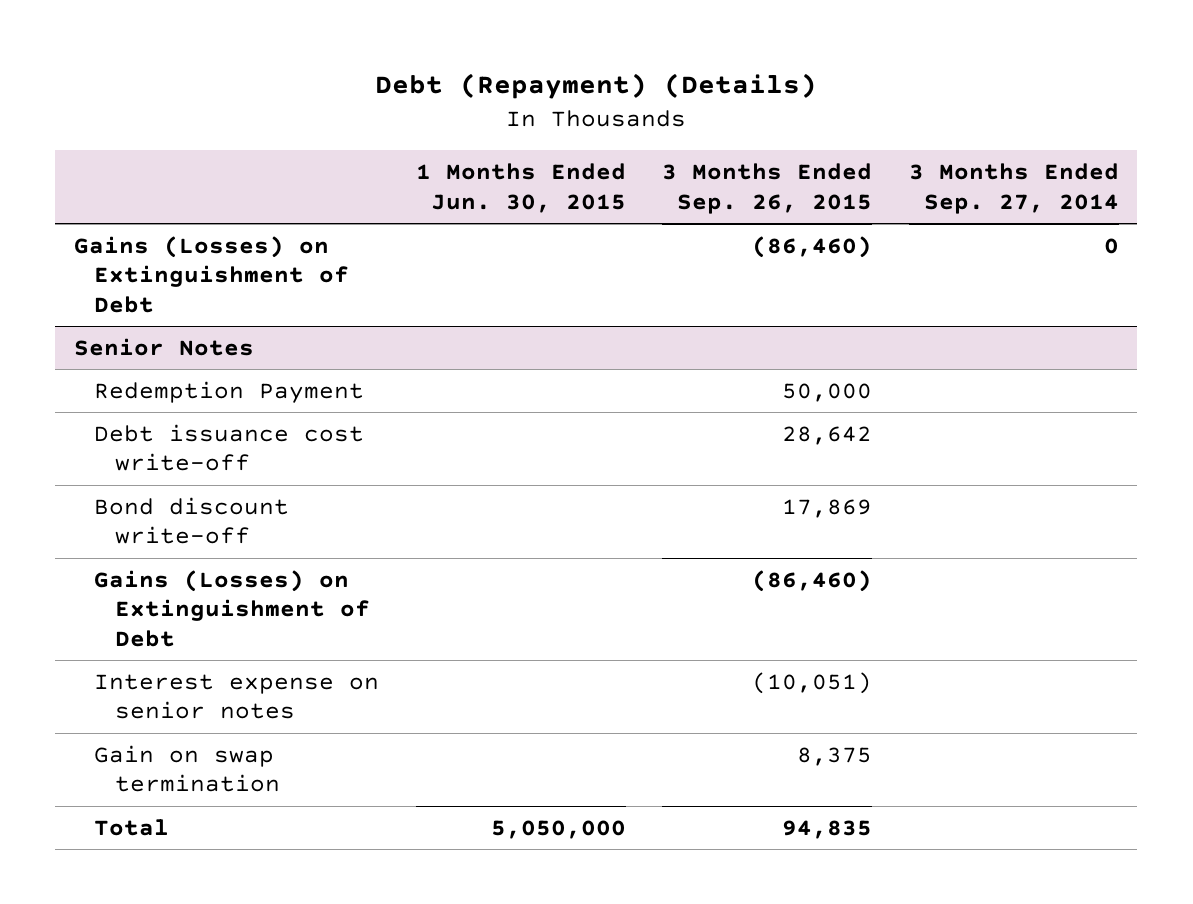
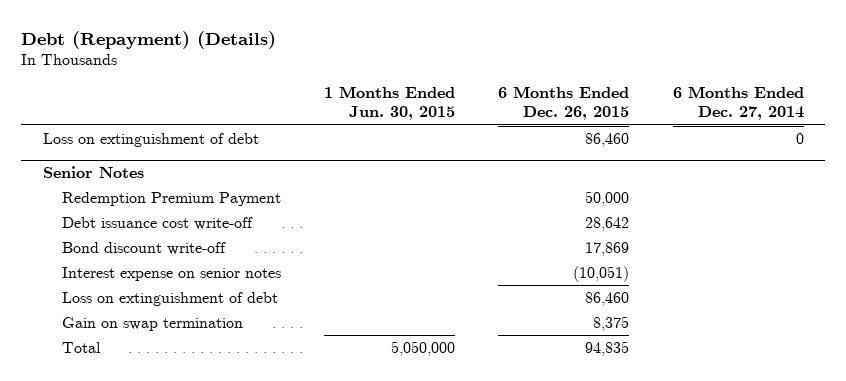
- | 1 Months Ended Jun. 30, 2015 | 3 Months Ended Sep. 26, 2015 | 3 Months Ended Sep. 27, 2014
+ | 1 Months Ended Jun. 30, 2015 | 6 Months Ended Dec. 26, 2015 | 6 Months Ended Dec. 27, 2014
- Gains (Losses) on Extinguishment of Debt | | (86,460) | 0
+ Loss on extinguishment of debt | | 86,460 | 0
@ Senior Notes
- Redemption Payment | | 50,000 |
+ Redemption Premium Payment | | 50,000 |
- Gains (Losses) on Extinguishment of Debt | | (86,460) |
+ Loss on extinguishment of debt | | 86,460 |

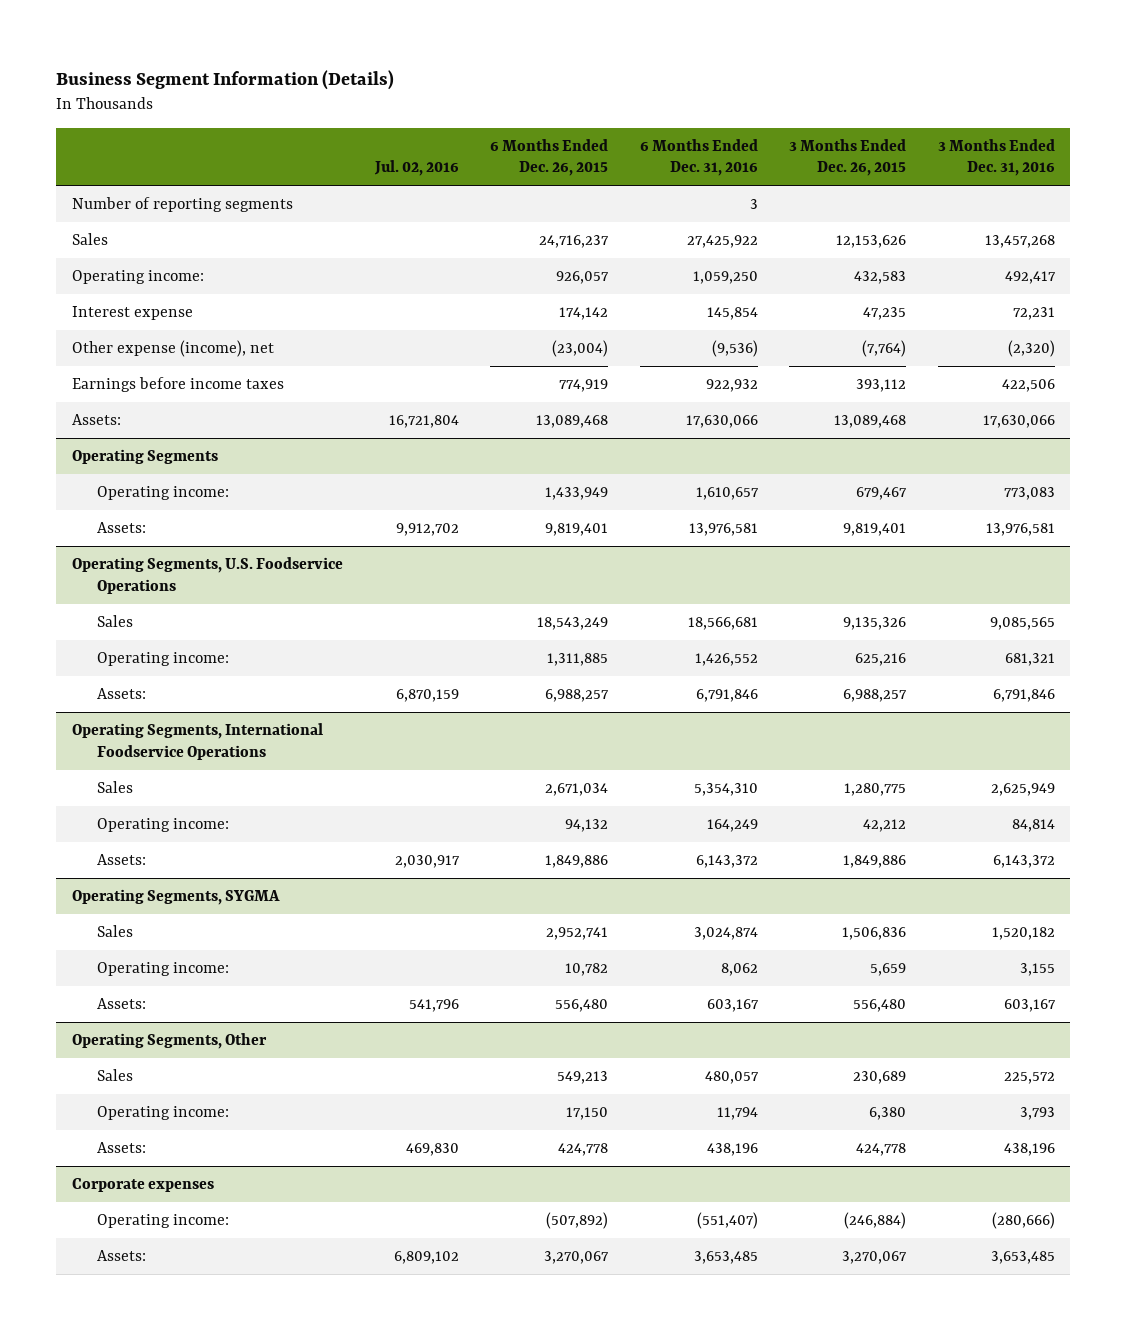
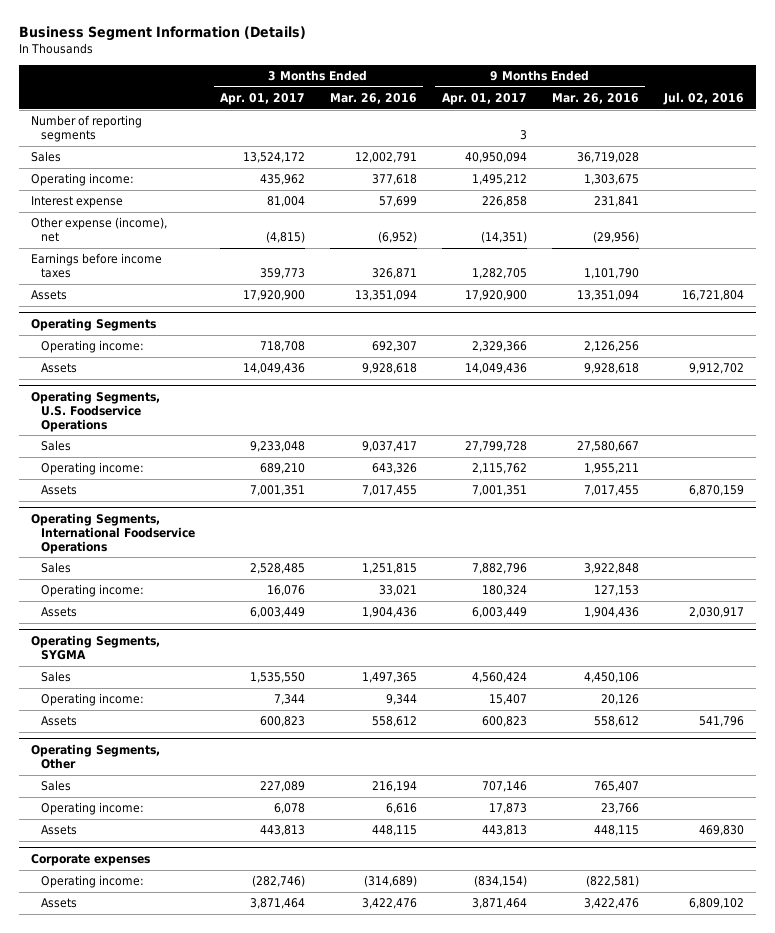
- | Jul. 02, 2016 | 6 Months Ended Dec. 26, 2015 | 6 Months Ended Dec. 31, 2016 | 3 Months Ended Dec. 26, 2015 | 3 Months Ended Dec. 31, 2016
+ | 3 Months Ended Apr. 01, 2017 | 3 Months Ended Mar. 26, 2016 | 9 Months Ended Apr. 01, 2017 | 9 Months Ended Mar. 26, 2016 | Jul. 02, 2016
- Assets: | 16,721,804 | 13,089,468 | 17,630,066 | 13,089,468 | 17,630,066
+ Assets | 17,920,900 | 13,351,094 | 17,920,900 | 13,351,094 | 16,721,804
@ Operating Segments
- Assets: | 9,912,702 | 9,819,401 | 13,976,581 | 9,819,401 | 13,976,581
+ Assets | 14,049,436 | 9,928,618 | 14,049,436 | 9,928,618 | 9,912,702
@ Operating Segments, U.S. Foodservice Operations
- Assets: | 6,870,159 | 6,988,257 | 6,791,846 | 6,988,257 | 6,791,846
+ Assets | 7,001,351 | 7,017,455 | 7,001,351 | 7,017,455 | 6,870,159
@ Operating Segments, International Foodservice Operations
- Assets: | 2,030,917 | 1,849,886 | 6,143,372 | 1,849,886 | 6,143,372
+ Assets | 6,003,449 | 1,904,436 | 6,003,449 | 1,904,436 | 2,030,917
@ Operating Segments, SYGMA
- Assets: | 541,796 | 556,480 | 603,167 | 556,480 | 603,167
+ Assets | 600,823 | 558,612 | 600,823 | 558,612 | 541,796
@ Operating Segments, Other
- Assets: | 469,830 | 424,778 | 438,196 | 424,778 | 438,196
+ Assets | 443,813 | 448,115 | 443,813 | 448,115 | 469,830
@ Corporate expenses
- Assets: | 6,809,102 | 3,270,067 | 3,653,485 | 3,270,067 | 3,653,485
+ Assets | 3,871,464 | 3,422,476 | 3,871,464 | 3,422,476 | 6,809,102

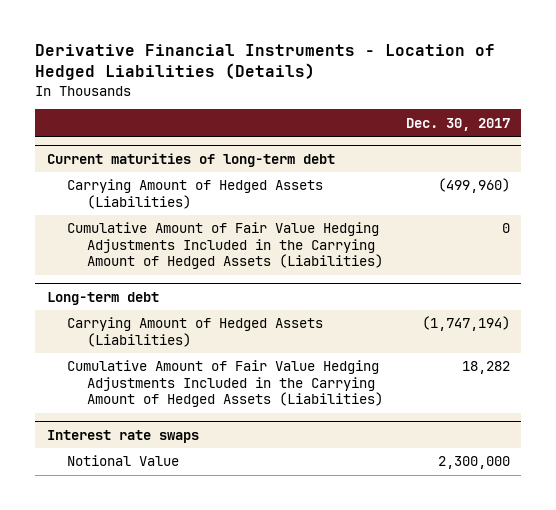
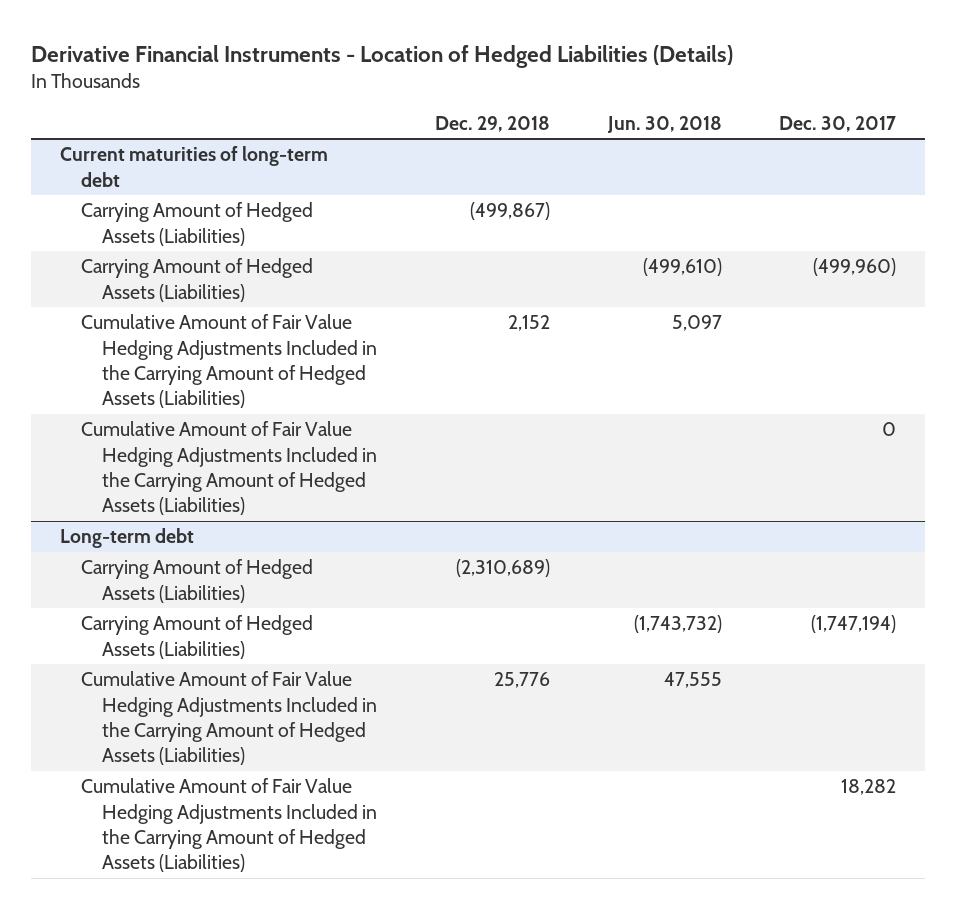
- | Dec. 30, 2017
+ | Dec. 29, 2018 | Jun. 30, 2018 | Dec. 30, 2017
@ Current maturities of long-term debt
+ Carrying Amount of Hedged Assets (Liabilities) | (499,867) | |
+ Cumulative Amount of Fair Value Hedging Adjustments Included in the Carrying Amount of Hedged Assets (Liabilities) | 2,152 | 5,097 |
@ Long-term debt
+ Carrying Amount of Hedged Assets (Liabilities) | (2,310,689) | |
+ Cumulative Amount of Fair Value Hedging Adjustments Included in the Carrying Amount of Hedged Assets (Liabilities) | 25,776 | 47,555 |
- Interest rate swaps
- Notional Value | 2,300,000

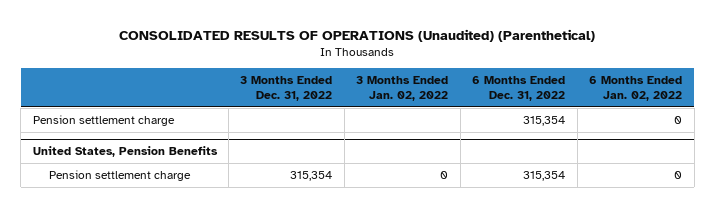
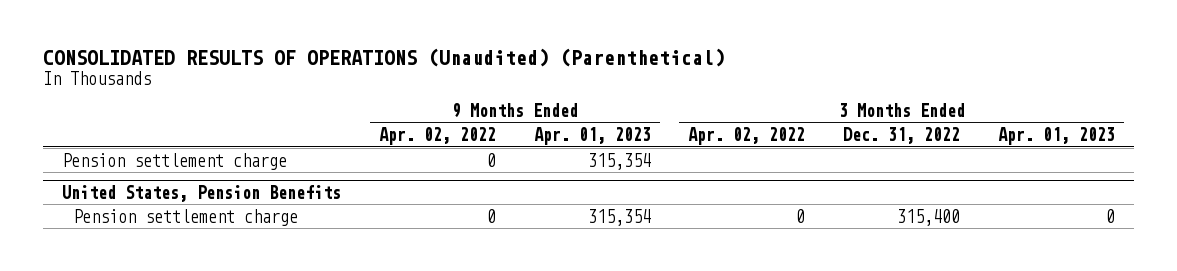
- | 3 Months Ended Dec. 31, 2022 | 3 Months Ended Jan. 02, 2022 | 6 Months Ended Dec. 31, 2022 | 6 Months Ended Jan. 02, 2022
+ | 9 Months Ended Apr. 02, 2022 | 9 Months Ended Apr. 01, 2023 | 3 Months Ended Apr. 02, 2022 | 3 Months Ended Dec. 31, 2022 | 3 Months Ended Apr. 01, 2023
@ United States, Pension Benefits
- Pension settlement charge | 315,354 | 0 | 315,354 | 0
+ Pension settlement charge | 0 | 315,354 | 0 | 315,400 | 0

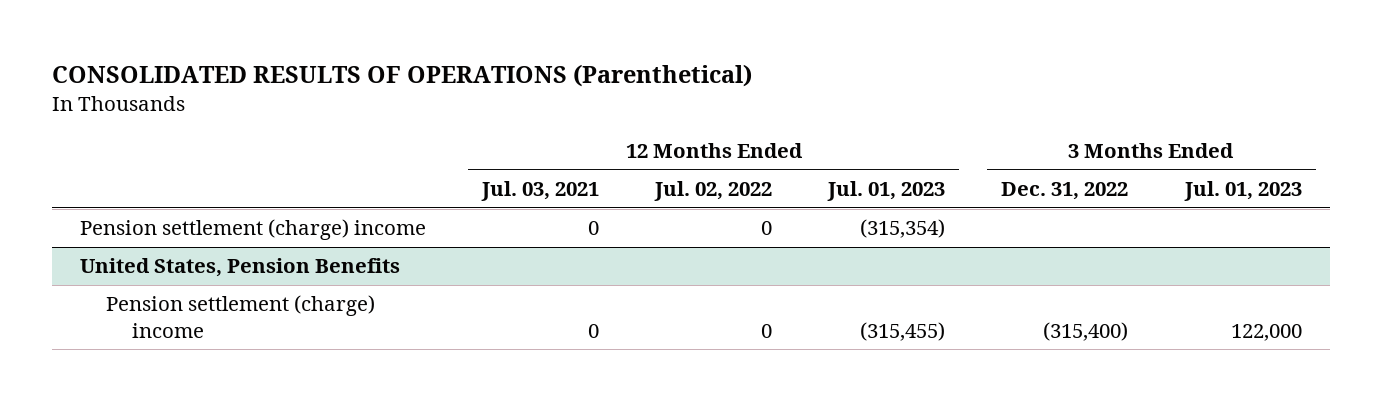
- CONSOLIDATED RESULTS OF OPERATIONS (Unaudited) (Parenthetical)
+ CONSOLIDATED RESULTS OF OPERATIONS (Parenthetical)
- | 9 Months Ended Apr. 02, 2022 | 9 Months Ended Apr. 01, 2023 | 3 Months Ended Apr. 02, 2022 | 3 Months Ended Dec. 31, 2022 | 3 Months Ended Apr. 01, 2023
+ | 12 Months Ended Jul. 03, 2021 | 12 Months Ended Jul. 02, 2022 | 12 Months Ended Jul. 01, 2023 | 3 Months Ended Dec. 31, 2022 | 3 Months Ended Jul. 01, 2023
- Pension settlement charge | 0 | 315,354 | | |
+ Pension settlement (charge) income | 0 | 0 | (315,354) | |
@ United States, Pension Benefits
- Pension settlement charge | 0 | 315,354 | 0 | 315,400 | 0
+ Pension settlement (charge) income | 0 | 0 | (315,455) | (315,400) | 122,000

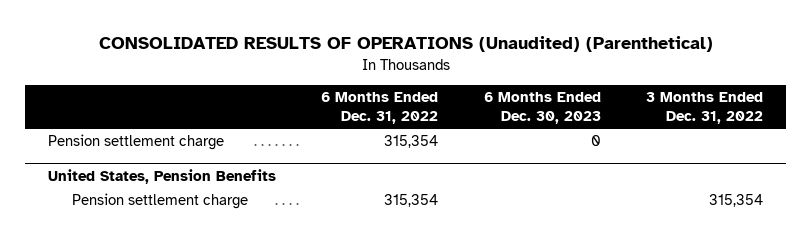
- CONSOLIDATED RESULTS OF OPERATIONS (Parenthetical)
+ CONSOLIDATED RESULTS OF OPERATIONS (Unaudited) (Parenthetical)
- | 12 Months Ended Jul. 03, 2021 | 12 Months Ended Jul. 02, 2022 | 12 Months Ended Jul. 01, 2023 | 3 Months Ended Dec. 31, 2022 | 3 Months Ended Jul. 01, 2023
+ | 6 Months Ended Dec. 31, 2022 | 6 Months Ended Dec. 30, 2023 | 3 Months Ended Dec. 31, 2022
- Pension settlement (charge) income | 0 | 0 | (315,354) | |
+ Pension settlement charge | 315,354 | 0 |
@ United States, Pension Benefits
- Pension settlement (charge) income | 0 | 0 | (315,455) | (315,400) | 122,000
+ Pension settlement charge | 315,354 | | 315,354

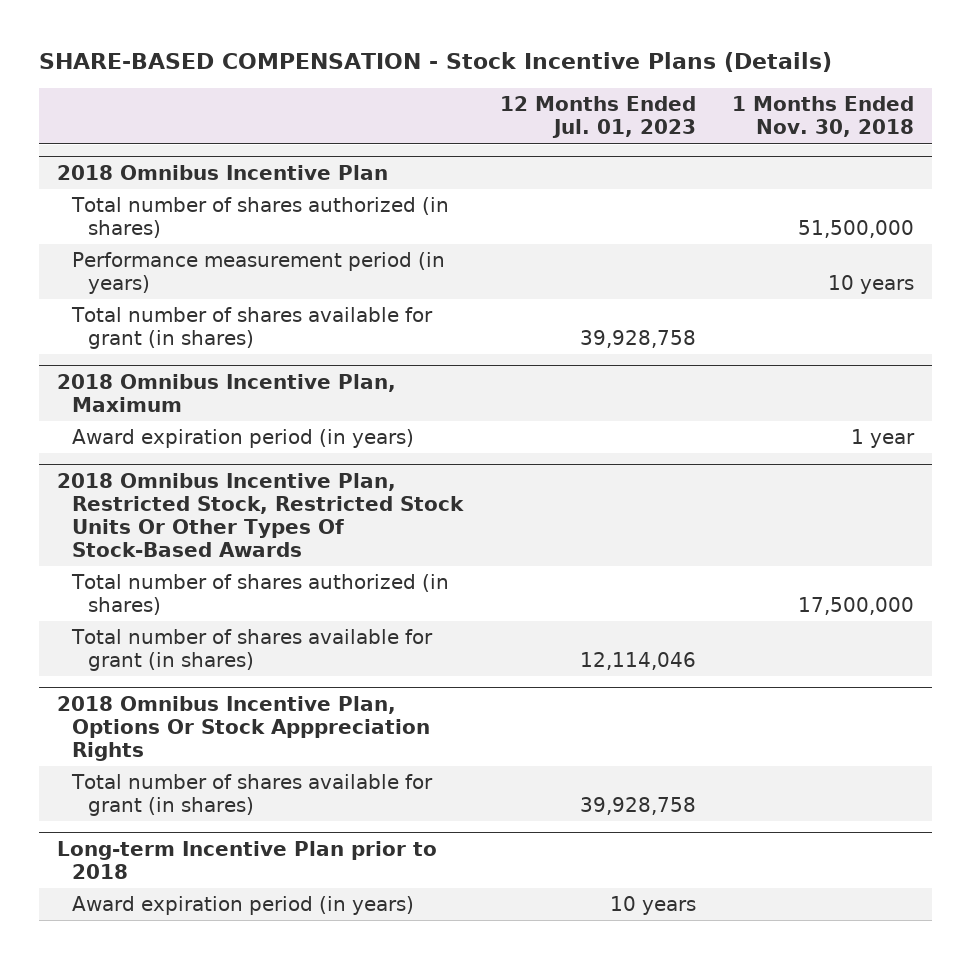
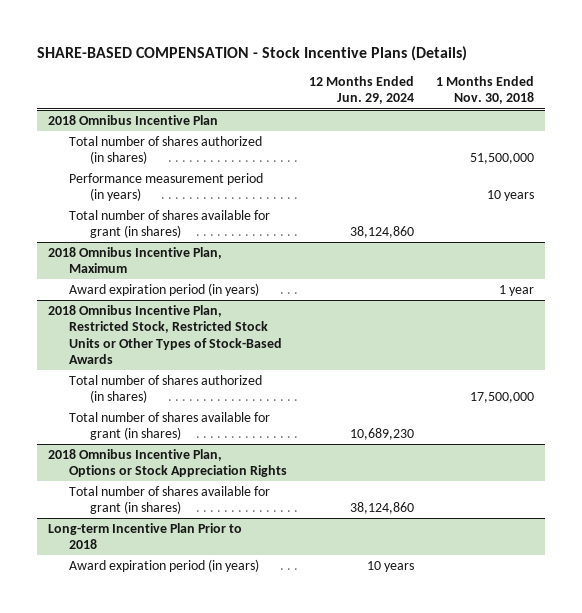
- | 12 Months Ended Jul. 01, 2023 | 1 Months Ended Nov. 30, 2018
+ | 12 Months Ended Jun. 29, 2024 | 1 Months Ended Nov. 30, 2018
- 2018 Omnibus Incentive Plan, Restricted Stock, Restricted Stock Units Or Other Types Of Stock-Based Awards
+ 2018 Omnibus Incentive Plan, Restricted Stock, Restricted Stock Units or Other Types of Stock-Based Awards
- 2018 Omnibus Incentive Plan, Options Or Stock Apppreciation Rights
+ 2018 Omnibus Incentive Plan, Options or Stock Appreciation Rights
- Long-term Incentive Plan prior to 2018
+ Long-term Incentive Plan Prior to 2018

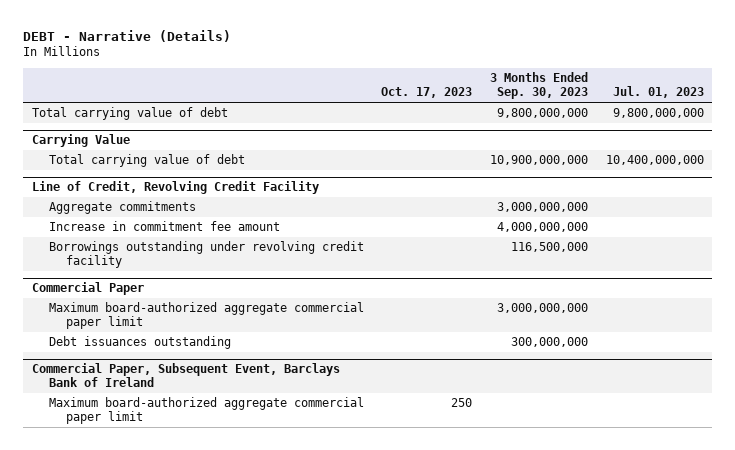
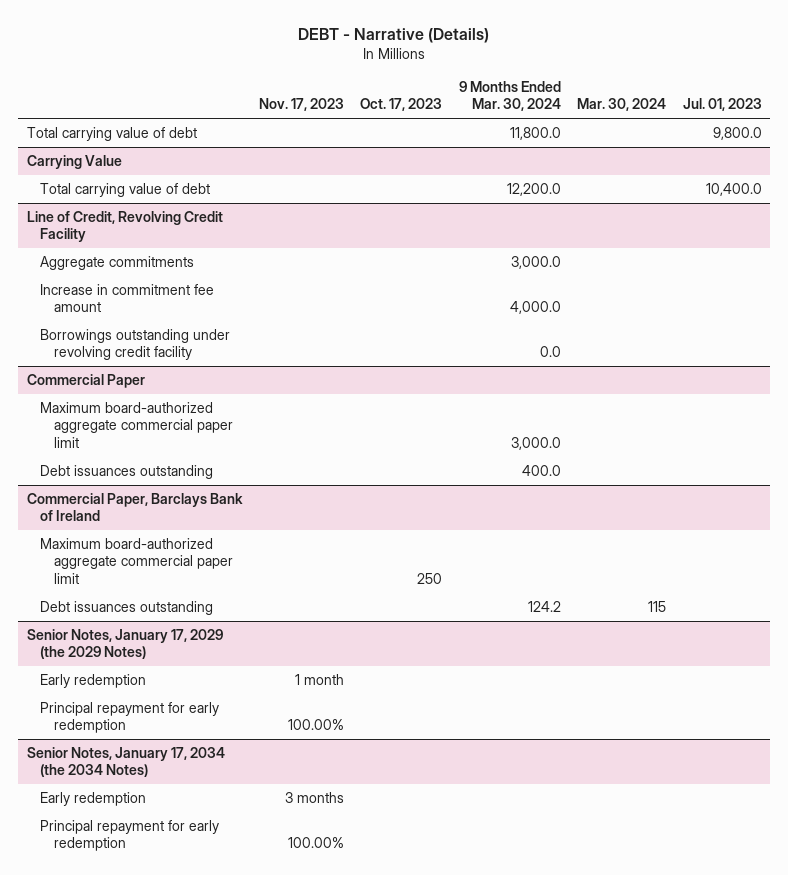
- | Oct. 17, 2023 | 3 Months Ended Sep. 30, 2023 | Jul. 01, 2023
+ | Nov. 17, 2023 | Oct. 17, 2023 | 9 Months Ended Mar. 30, 2024 | Mar. 30, 2024 | Jul. 01, 2023
- Total carrying value of debt | | 9,800,000,000 | 9,800,000,000
+ Total carrying value of debt | | | 11,800.0 | | 9,800.0
@ Carrying Value
- Total carrying value of debt | | 10,900,000,000 | 10,400,000,000
+ Total carrying value of debt | | | 12,200.0 | | 10,400.0
- Commercial Paper, Subsequent Event, Barclays Bank of Ireland
+ Commercial Paper, Barclays Bank of Ireland
+ Debt issuances outstanding | | | 124.2 | 115 |
+ Senior Notes, January 17, 2029 (the 2029 Notes)
+ Early redemption | 1 month | | | |
+ Principal repayment for early redemption | 100.00% | | | |
+ Senior Notes, January 17, 2034 (the 2034 Notes)
+ Early redemption | 3 months | | | |
+ Principal repayment for early redemption | 100.00% | | | |

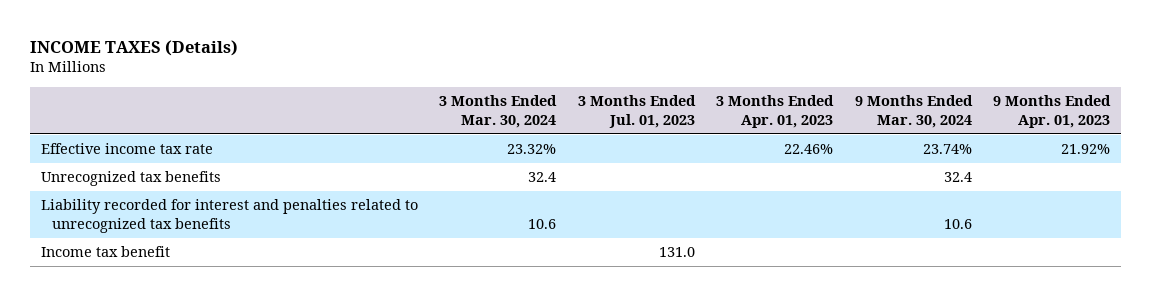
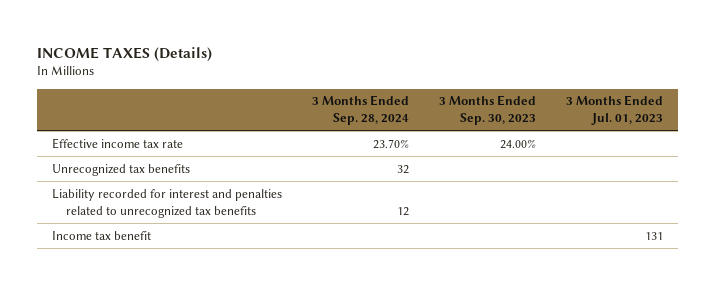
- | 3 Months Ended Mar. 30, 2024 | 3 Months Ended Jul. 01, 2023 | 3 Months Ended Apr. 01, 2023 | 9 Months Ended Mar. 30, 2024 | 9 Months Ended Apr. 01, 2023
+ | 3 Months Ended Sep. 28, 2024 | 3 Months Ended Sep. 30, 2023 | 3 Months Ended Jul. 01, 2023
- Income tax benefit | | 131.0 | | |
+ Income tax benefit | | | 131

